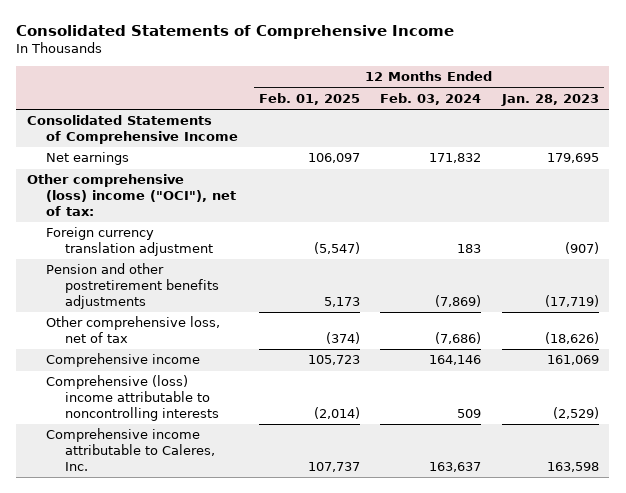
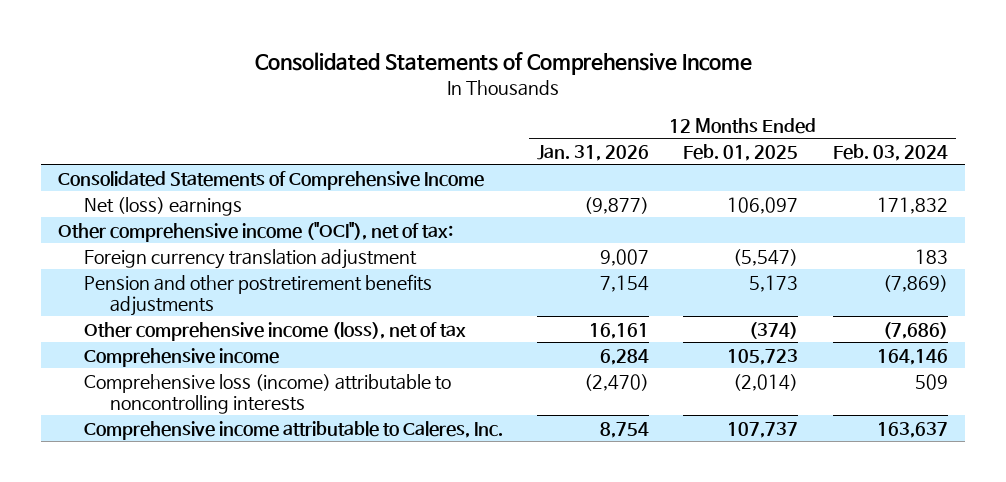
- | 12 Months Ended Feb. 01, 2025 | 12 Months Ended Feb. 03, 2024 | 12 Months Ended Jan. 28, 2023
+ | 12 Months Ended Jan. 31, 2026 | 12 Months Ended Feb. 01, 2025 | 12 Months Ended Feb. 03, 2024
- Net earnings | 106,097 | 171,832 | 179,695
- Other comprehensive (loss) income ("OCI"), net of tax:
+ Net (loss) earnings | (9,877) | 106,097 | 171,832
+ Other comprehensive income ("OCI"), net of tax:
- Other comprehensive loss, net of tax | (374) | (7,686) | (18,626)
+ Other comprehensive income (loss), net of tax | 16,161 | (374) | (7,686)
- Comprehensive (loss) income attributable to noncontrolling interests | (2,014) | 509 | (2,529)
+ Comprehensive loss (income) attributable to noncontrolling interests | (2,470) | (2,014) | 509

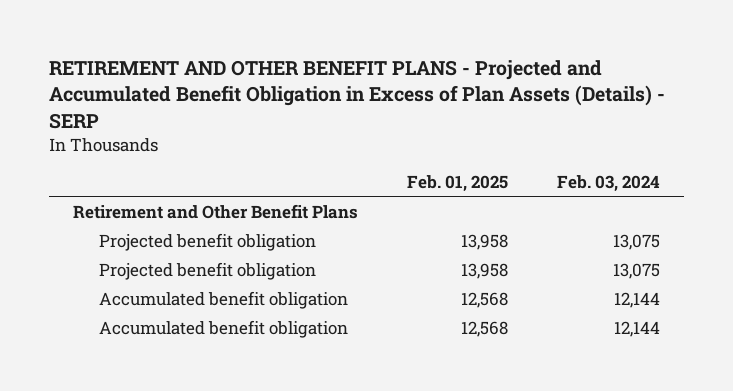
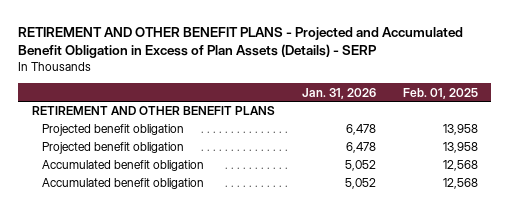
- | Feb. 01, 2025 | Feb. 03, 2024
+ | Jan. 31, 2026 | Feb. 01, 2025
- Retirement and Other Benefit Plans
+ RETIREMENT AND OTHER BENEFIT PLANS

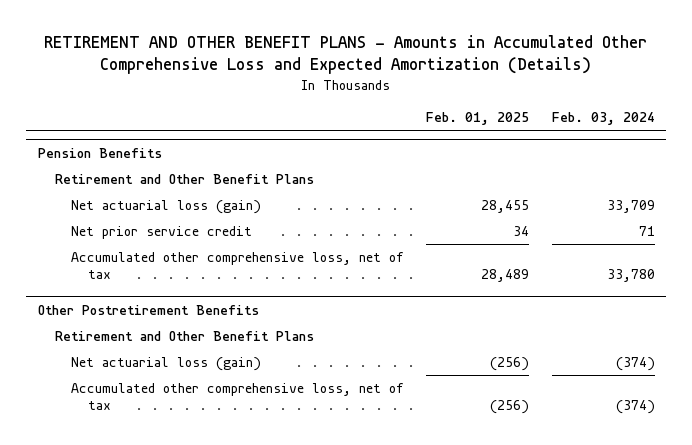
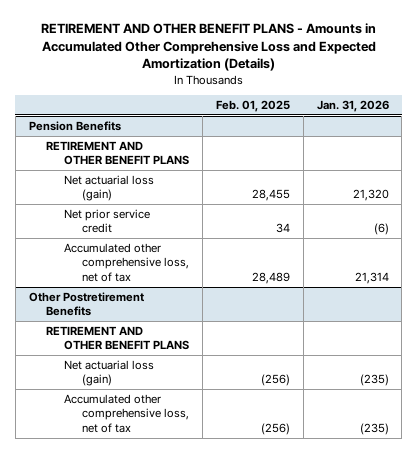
- | Feb. 01, 2025 | Feb. 03, 2024
+ | Feb. 01, 2025 | Jan. 31, 2026
@ Pension Benefits
- Retirement and Other Benefit Plans
+ RETIREMENT AND OTHER BENEFIT PLANS
@ Other Postretirement Benefits
- Retirement and Other Benefit Plans
+ RETIREMENT AND OTHER BENEFIT PLANS

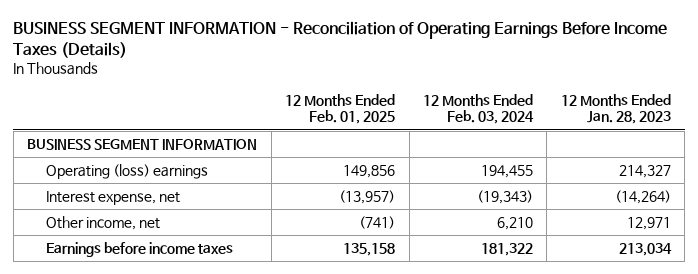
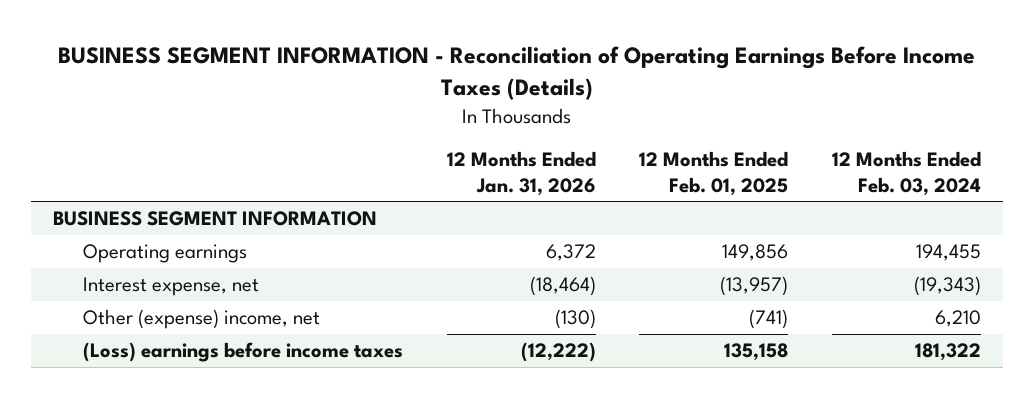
- | 12 Months Ended Feb. 01, 2025 | 12 Months Ended Feb. 03, 2024 | 12 Months Ended Jan. 28, 2023
+ | 12 Months Ended Jan. 31, 2026 | 12 Months Ended Feb. 01, 2025 | 12 Months Ended Feb. 03, 2024
- Operating (loss) earnings | 149,856 | 194,455 | 214,327
+ Operating earnings | 6,372 | 149,856 | 194,455
- Other income, net | (741) | 6,210 | 12,971
- Earnings before income taxes | 135,158 | 181,322 | 213,034
+ Other (expense) income, net | (130) | (741) | 6,210
+ (Loss) earnings before income taxes | (12,222) | 135,158 | 181,322

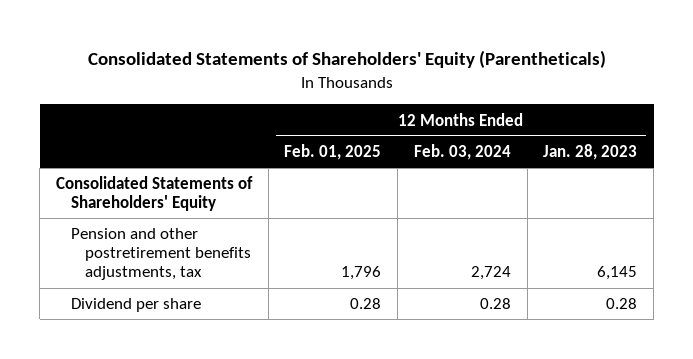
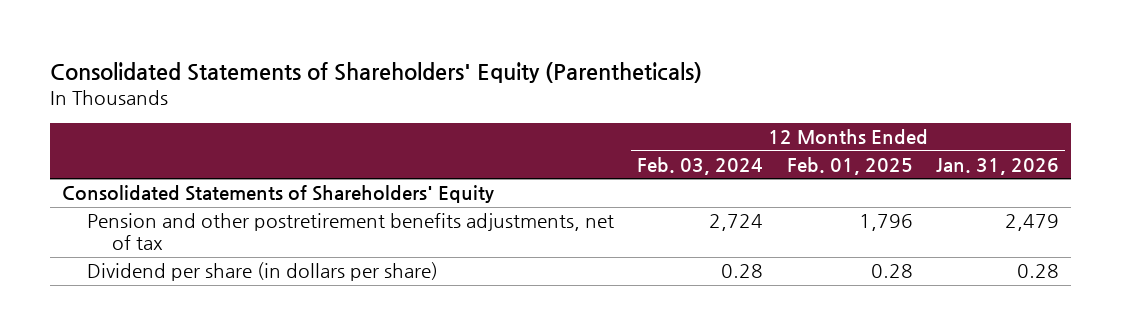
- | 12 Months Ended Feb. 01, 2025 | 12 Months Ended Feb. 03, 2024 | 12 Months Ended Jan. 28, 2023
+ | 12 Months Ended Feb. 03, 2024 | 12 Months Ended Feb. 01, 2025 | 12 Months Ended Jan. 31, 2026
- Pension and other postretirement benefits adjustments, tax | 1,796 | 2,724 | 6,145
- Dividend per share | 0.28 | 0.28 | 0.28
+ Pension and other postretirement benefits adjustments, net of tax | 2,724 | 1,796 | 2,479
+ Dividend per share (in dollars per share) | 0.28 | 0.28 | 0.28

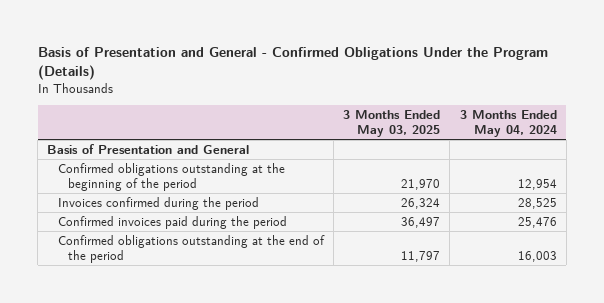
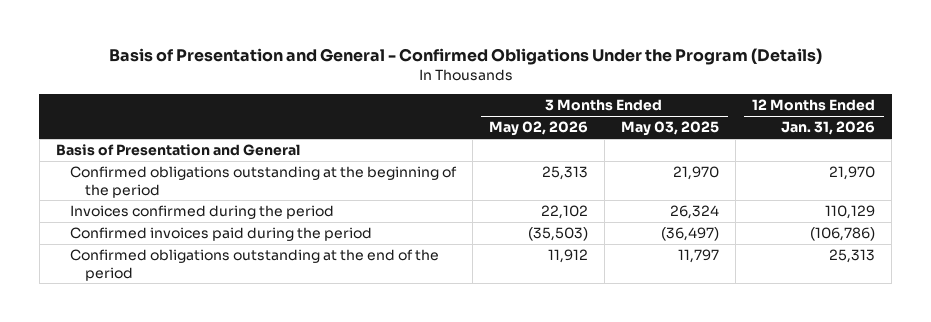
- | 3 Months Ended May 03, 2025 | 3 Months Ended May 04, 2024
+ | 3 Months Ended May 02, 2026 | 3 Months Ended May 03, 2025 | 12 Months Ended Jan. 31, 2026
- Confirmed invoices paid during the period | 36,497 | 25,476
+ Confirmed invoices paid during the period | (35,503) | (36,497) | (106,786)

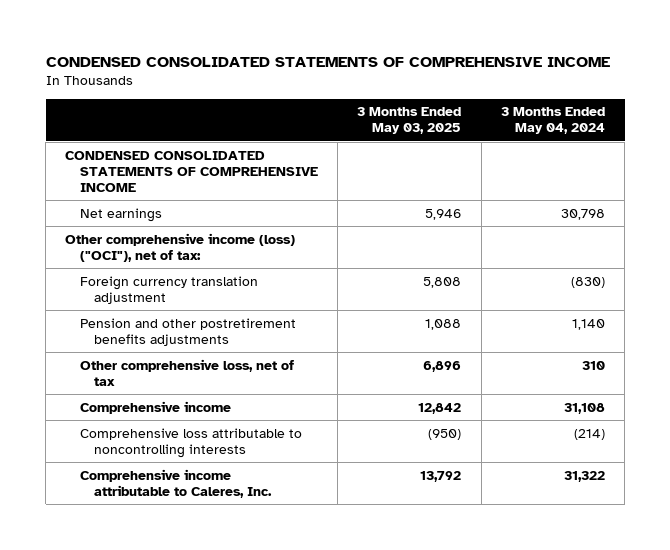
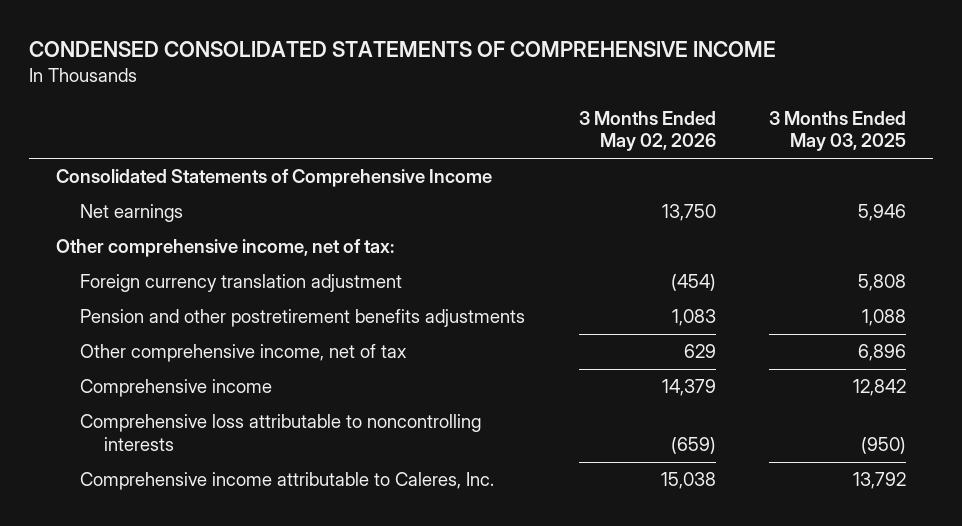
- | 3 Months Ended May 03, 2025 | 3 Months Ended May 04, 2024
+ | 3 Months Ended May 02, 2026 | 3 Months Ended May 03, 2025
- CONDENSED CONSOLIDATED STATEMENTS OF COMPREHENSIVE INCOME
+ Consolidated Statements of Comprehensive Income
- Other comprehensive income (loss) ("OCI"), net of tax:
+ Other comprehensive income, net of tax:
- Other comprehensive loss, net of tax | 6,896 | 310
+ Other comprehensive income, net of tax | 629 | 6,896

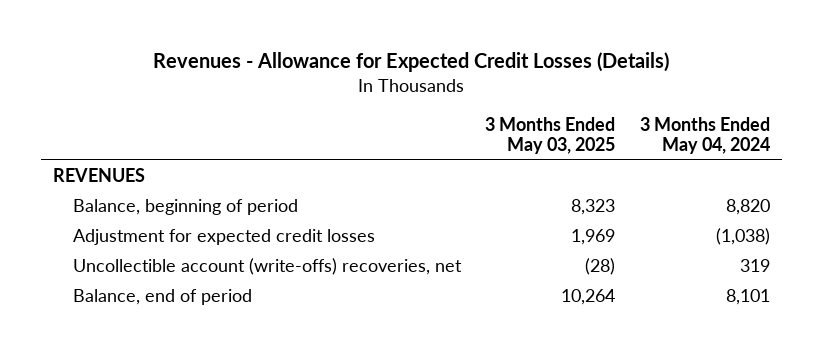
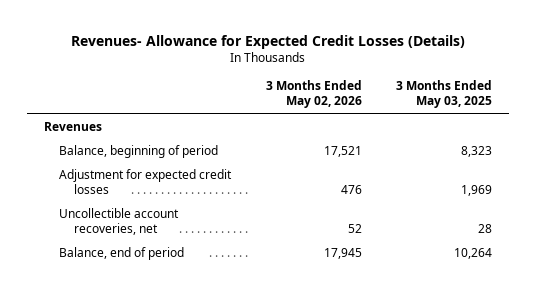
- Revenues - Allowance for Expected Credit Losses (Details)
+ Revenues- Allowance for Expected Credit Losses (Details)
- | 3 Months Ended May 03, 2025 | 3 Months Ended May 04, 2024
+ | 3 Months Ended May 02, 2026 | 3 Months Ended May 03, 2025
- REVENUES
+ Revenues
- Uncollectible account (write-offs) recoveries, net | (28) | 319
+ Uncollectible account recoveries, net | 52 | 28

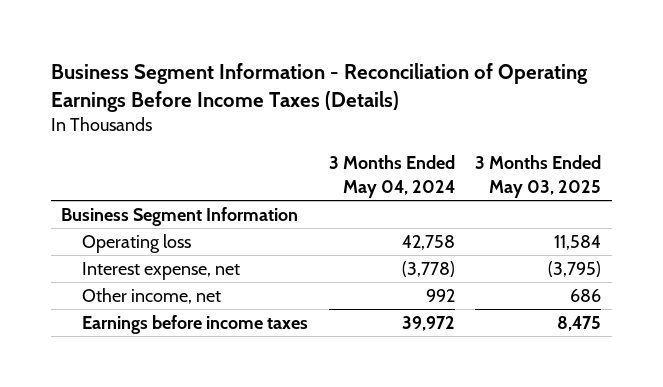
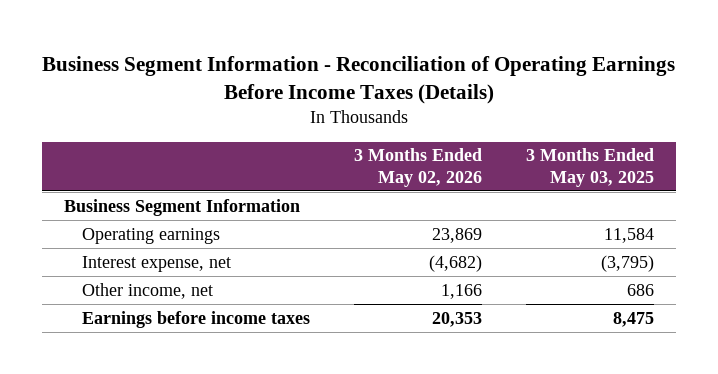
- | 3 Months Ended May 04, 2024 | 3 Months Ended May 03, 2025
+ | 3 Months Ended May 02, 2026 | 3 Months Ended May 03, 2025
- Operating loss | 42,758 | 11,584
+ Operating earnings | 23,869 | 11,584

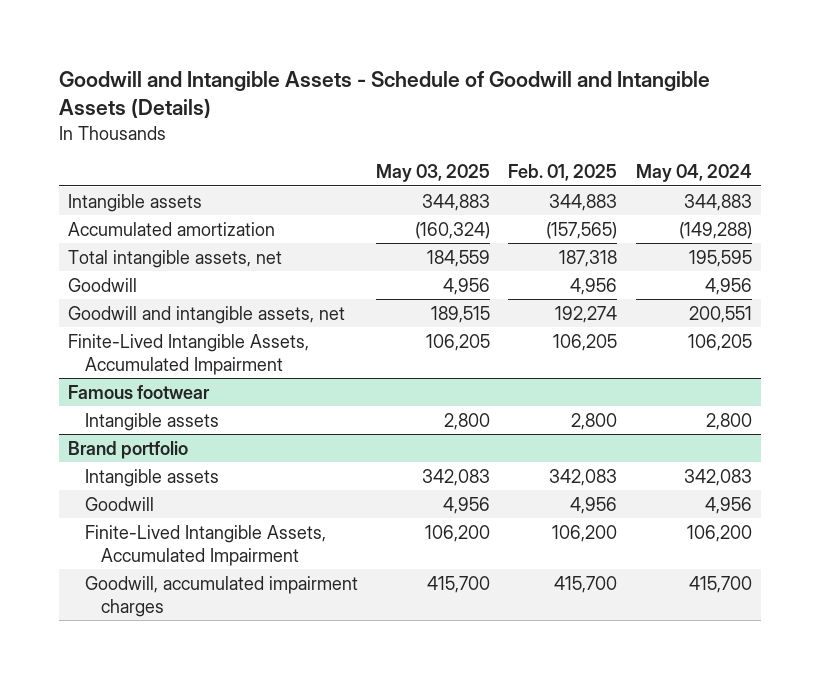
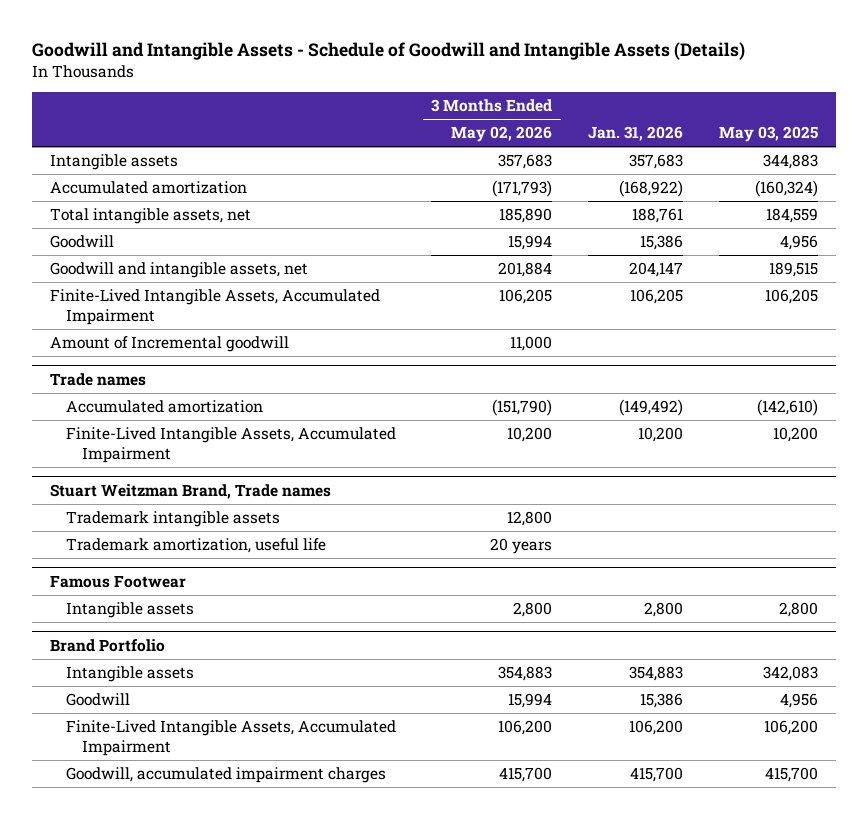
- | May 03, 2025 | Feb. 01, 2025 | May 04, 2024
+ | 3 Months Ended May 02, 2026 | Jan. 31, 2026 | May 03, 2025
- Famous footwear
+ Amount of Incremental goodwill | 11,000 | |
+ Trade names
+ Accumulated amortization | (151,790) | (149,492) | (142,610)
+ Finite-Lived Intangible Assets, Accumulated Impairment | 10,200 | 10,200 | 10,200
+ Stuart Weitzman Brand, Trade names
+ Trademark intangible assets | 12,800 | |
+ Trademark amortization, useful life | 20 years | |
+ Famous Footwear
- Brand portfolio
+ Brand Portfolio

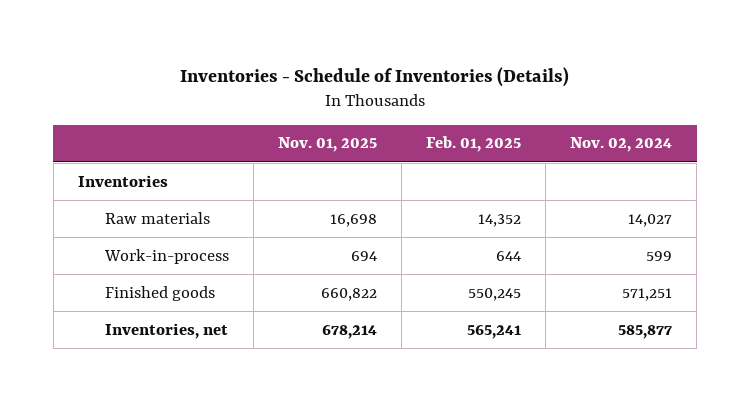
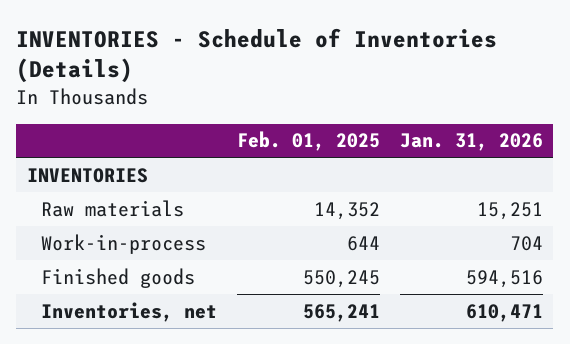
- Inventories - Schedule of Inventories (Details)
+ INVENTORIES - Schedule of Inventories (Details)
- | Nov. 01, 2025 | Feb. 01, 2025 | Nov. 02, 2024
+ | Feb. 01, 2025 | Jan. 31, 2026
- Inventories
+ INVENTORIES

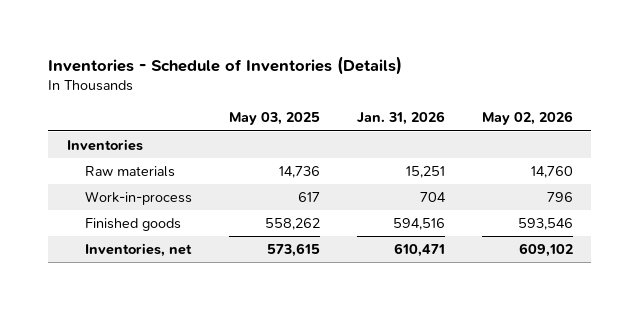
- INVENTORIES - Schedule of Inventories (Details)
+ Inventories - Schedule of Inventories (Details)
- | Feb. 01, 2025 | Jan. 31, 2026
+ | May 03, 2025 | Jan. 31, 2026 | May 02, 2026
- INVENTORIES
+ Inventories

